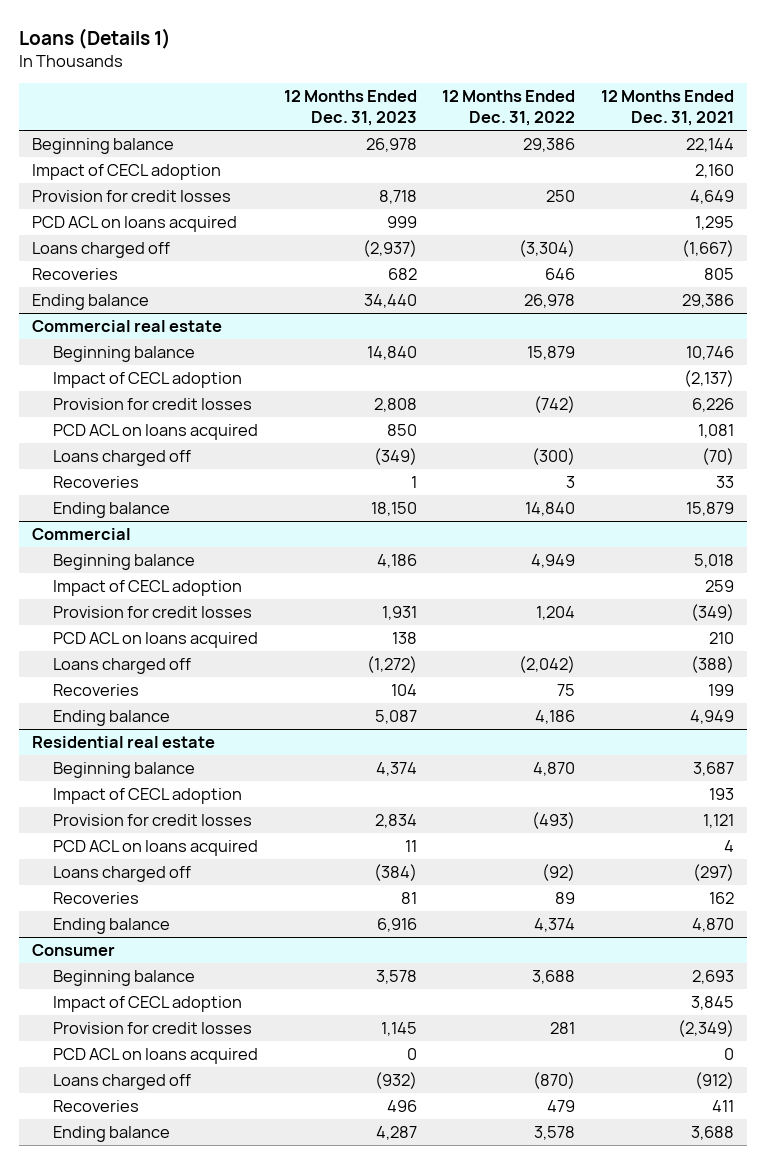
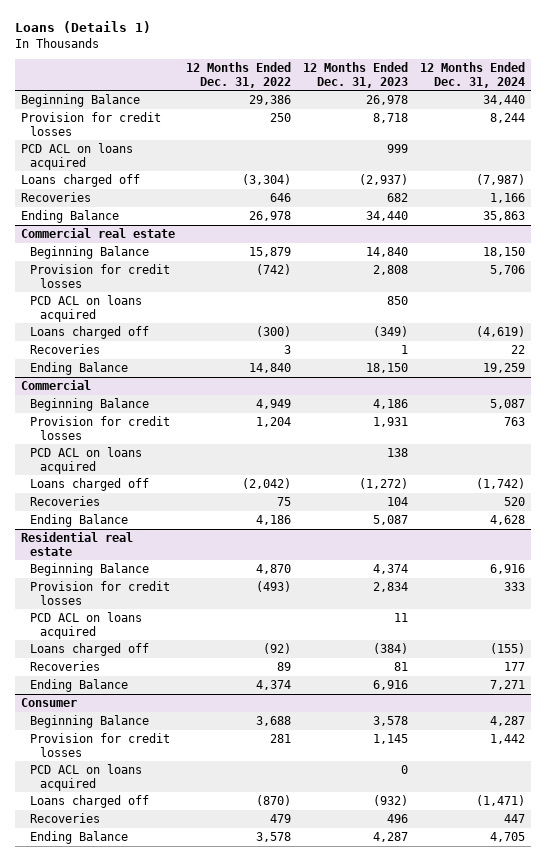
- | 12 Months Ended Dec. 31, 2023 | 12 Months Ended Dec. 31, 2022 | 12 Months Ended Dec. 31, 2021
+ | 12 Months Ended Dec. 31, 2022 | 12 Months Ended Dec. 31, 2023 | 12 Months Ended Dec. 31, 2024
- Beginning balance | 26,978 | 29,386 | 22,144
- Impact of CECL adoption | | | 2,160
+ Beginning Balance | 29,386 | 26,978 | 34,440
- Ending balance | 34,440 | 26,978 | 29,386
+ Ending Balance | 26,978 | 34,440 | 35,863
@ Commercial real estate
- Beginning balance | 14,840 | 15,879 | 10,746
- Impact of CECL adoption | | | (2,137)
+ Beginning Balance | 15,879 | 14,840 | 18,150
- Ending balance | 18,150 | 14,840 | 15,879
+ Ending Balance | 14,840 | 18,150 | 19,259
@ Commercial
- Beginning balance | 4,186 | 4,949 | 5,018
- Impact of CECL adoption | | | 259
+ Beginning Balance | 4,949 | 4,186 | 5,087
- Ending balance | 5,087 | 4,186 | 4,949
+ Ending Balance | 4,186 | 5,087 | 4,628
@ Residential real estate
- Beginning balance | 4,374 | 4,870 | 3,687
- Impact of CECL adoption | | | 193
+ Beginning Balance | 4,870 | 4,374 | 6,916
- Ending balance | 6,916 | 4,374 | 4,870
+ Ending Balance | 4,374 | 6,916 | 7,271
@ Consumer
- Beginning balance | 3,578 | 3,688 | 2,693
- Impact of CECL adoption | | | 3,845
+ Beginning Balance | 3,688 | 3,578 | 4,287
- Ending balance | 4,287 | 3,578 | 3,688
+ Ending Balance | 3,578 | 4,287 | 4,705

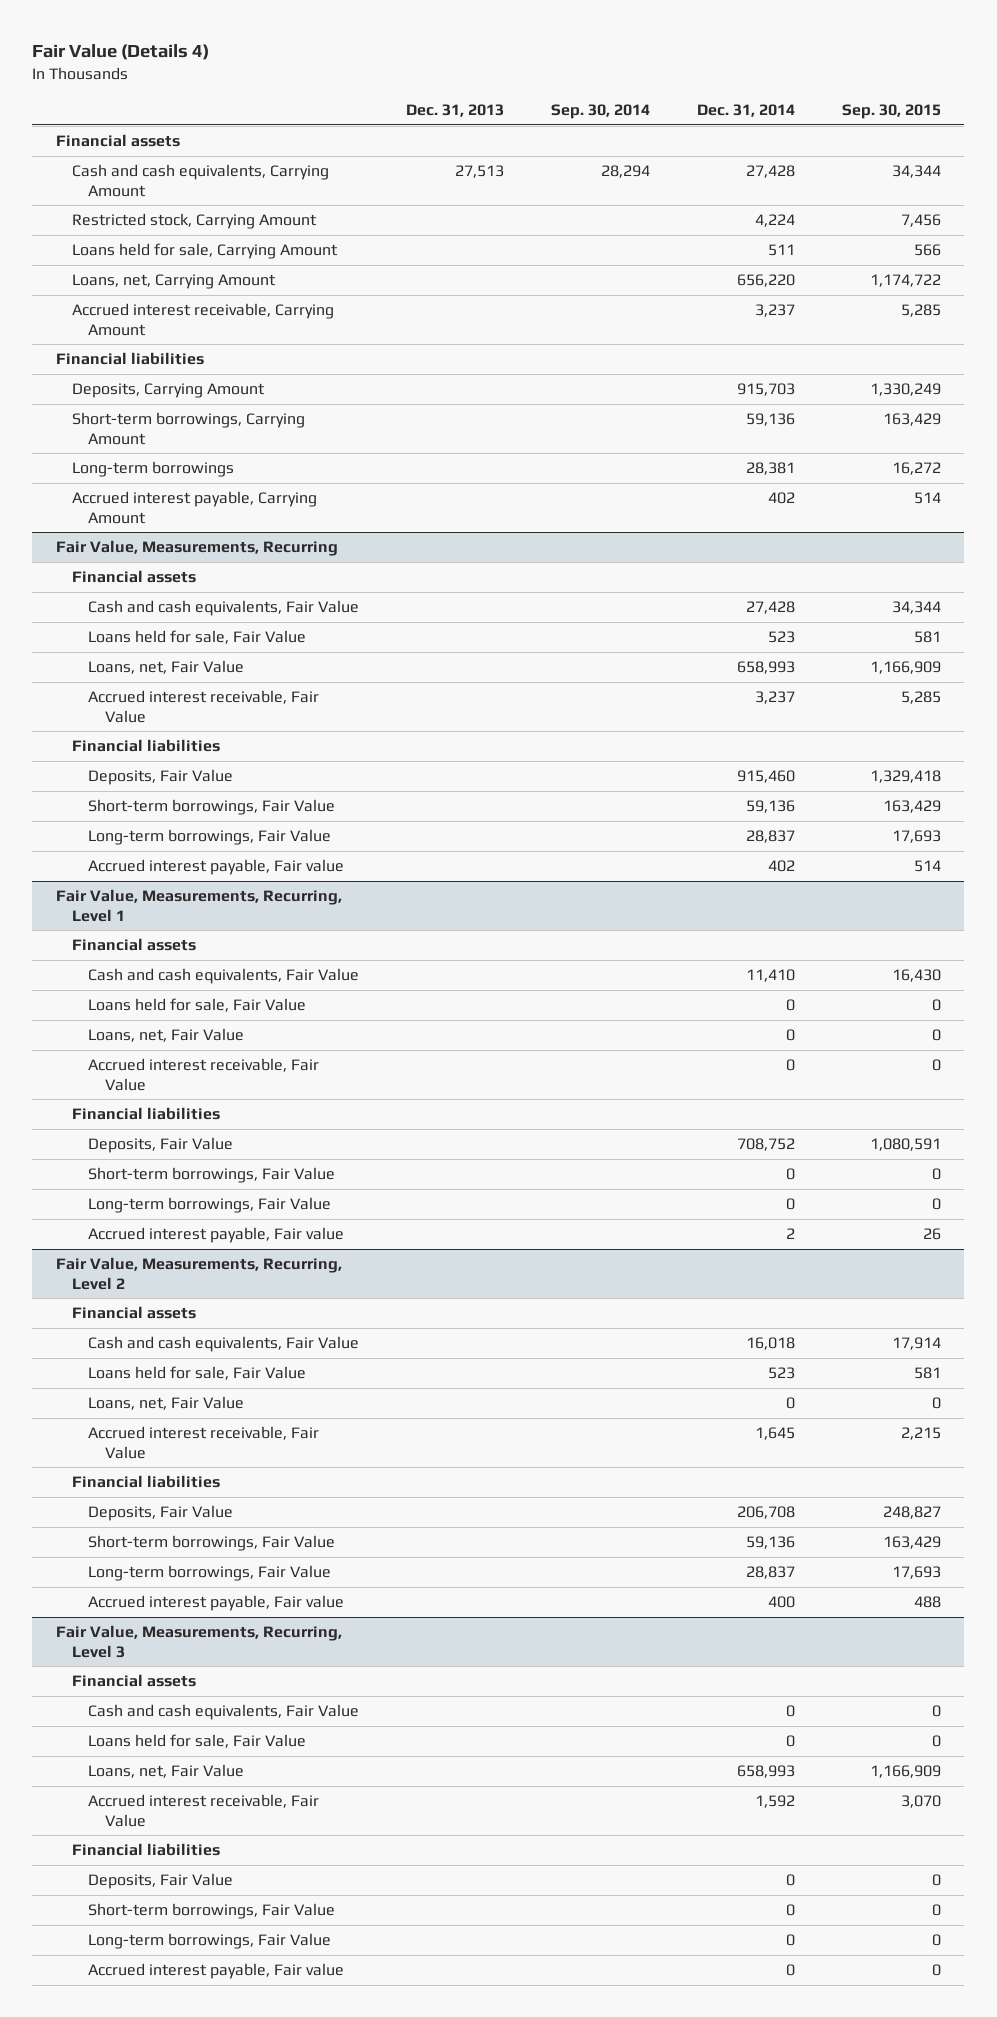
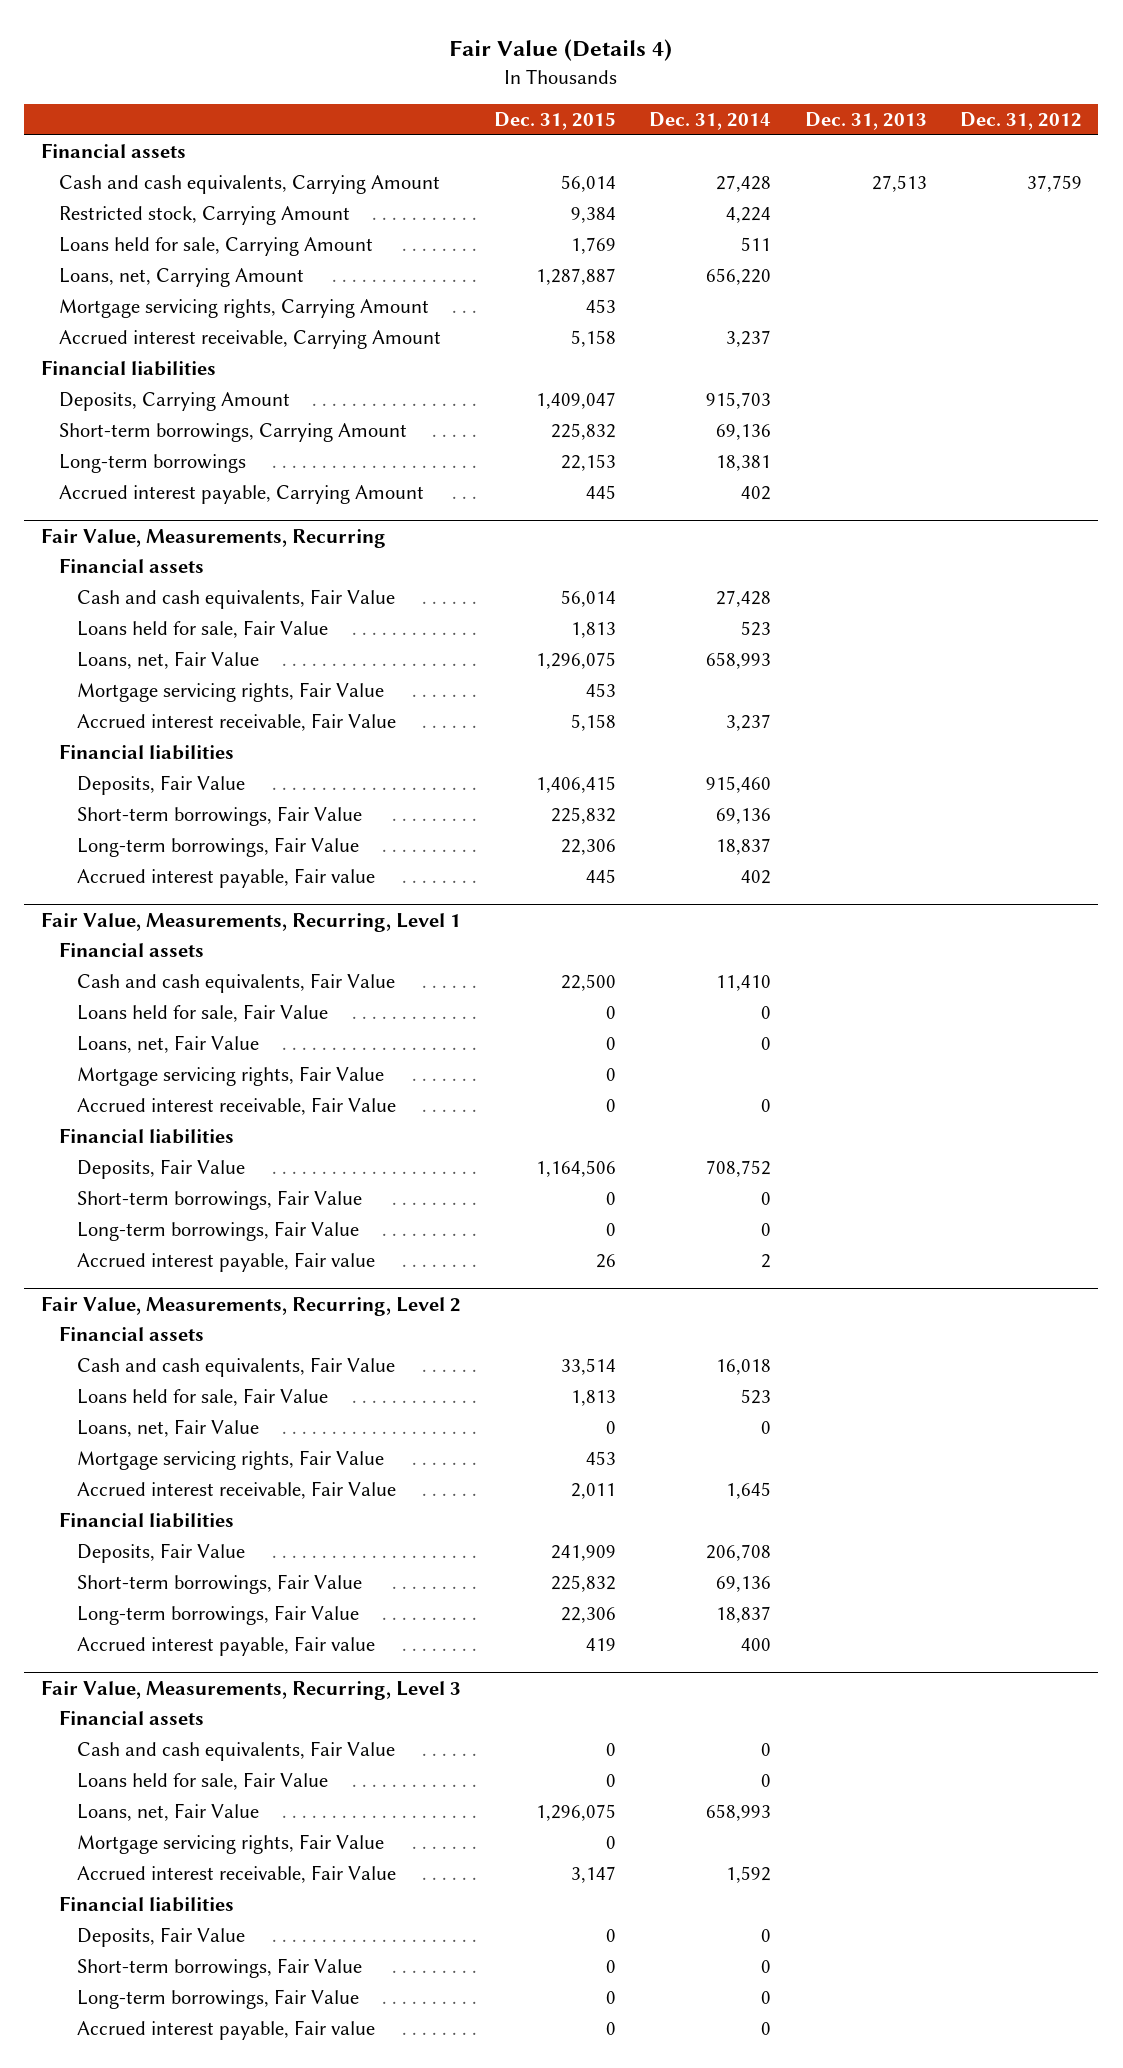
- | Dec. 31, 2013 | Sep. 30, 2014 | Dec. 31, 2014 | Sep. 30, 2015
+ | Dec. 31, 2015 | Dec. 31, 2014 | Dec. 31, 2013 | Dec. 31, 2012
+ Mortgage servicing rights, Carrying Amount | 453 | | |
- Short-term borrowings, Carrying Amount | | | 59,136 | 163,429
- Long-term borrowings | | | 28,381 | 16,272
+ Short-term borrowings, Carrying Amount | 225,832 | 69,136 | |
+ Long-term borrowings | 22,153 | 18,381 | |
@ Fair Value, Measurements, Recurring
+ Mortgage servicing rights, Fair Value | 453 | | |
- Short-term borrowings, Fair Value | | | 59,136 | 163,429
- Long-term borrowings, Fair Value | | | 28,837 | 17,693
+ Short-term borrowings, Fair Value | 225,832 | 69,136 | |
+ Long-term borrowings, Fair Value | 22,306 | 18,837 | |
@ Fair Value, Measurements, Recurring, Level 1
+ Mortgage servicing rights, Fair Value | 0 | | |
@ Fair Value, Measurements, Recurring, Level 2
+ Mortgage servicing rights, Fair Value | 453 | | |
- Short-term borrowings, Fair Value | | | 59,136 | 163,429
- Long-term borrowings, Fair Value | | | 28,837 | 17,693
+ Short-term borrowings, Fair Value | 225,832 | 69,136 | |
+ Long-term borrowings, Fair Value | 22,306 | 18,837 | |
@ Fair Value, Measurements, Recurring, Level 3
+ Mortgage servicing rights, Fair Value | 0 | | |

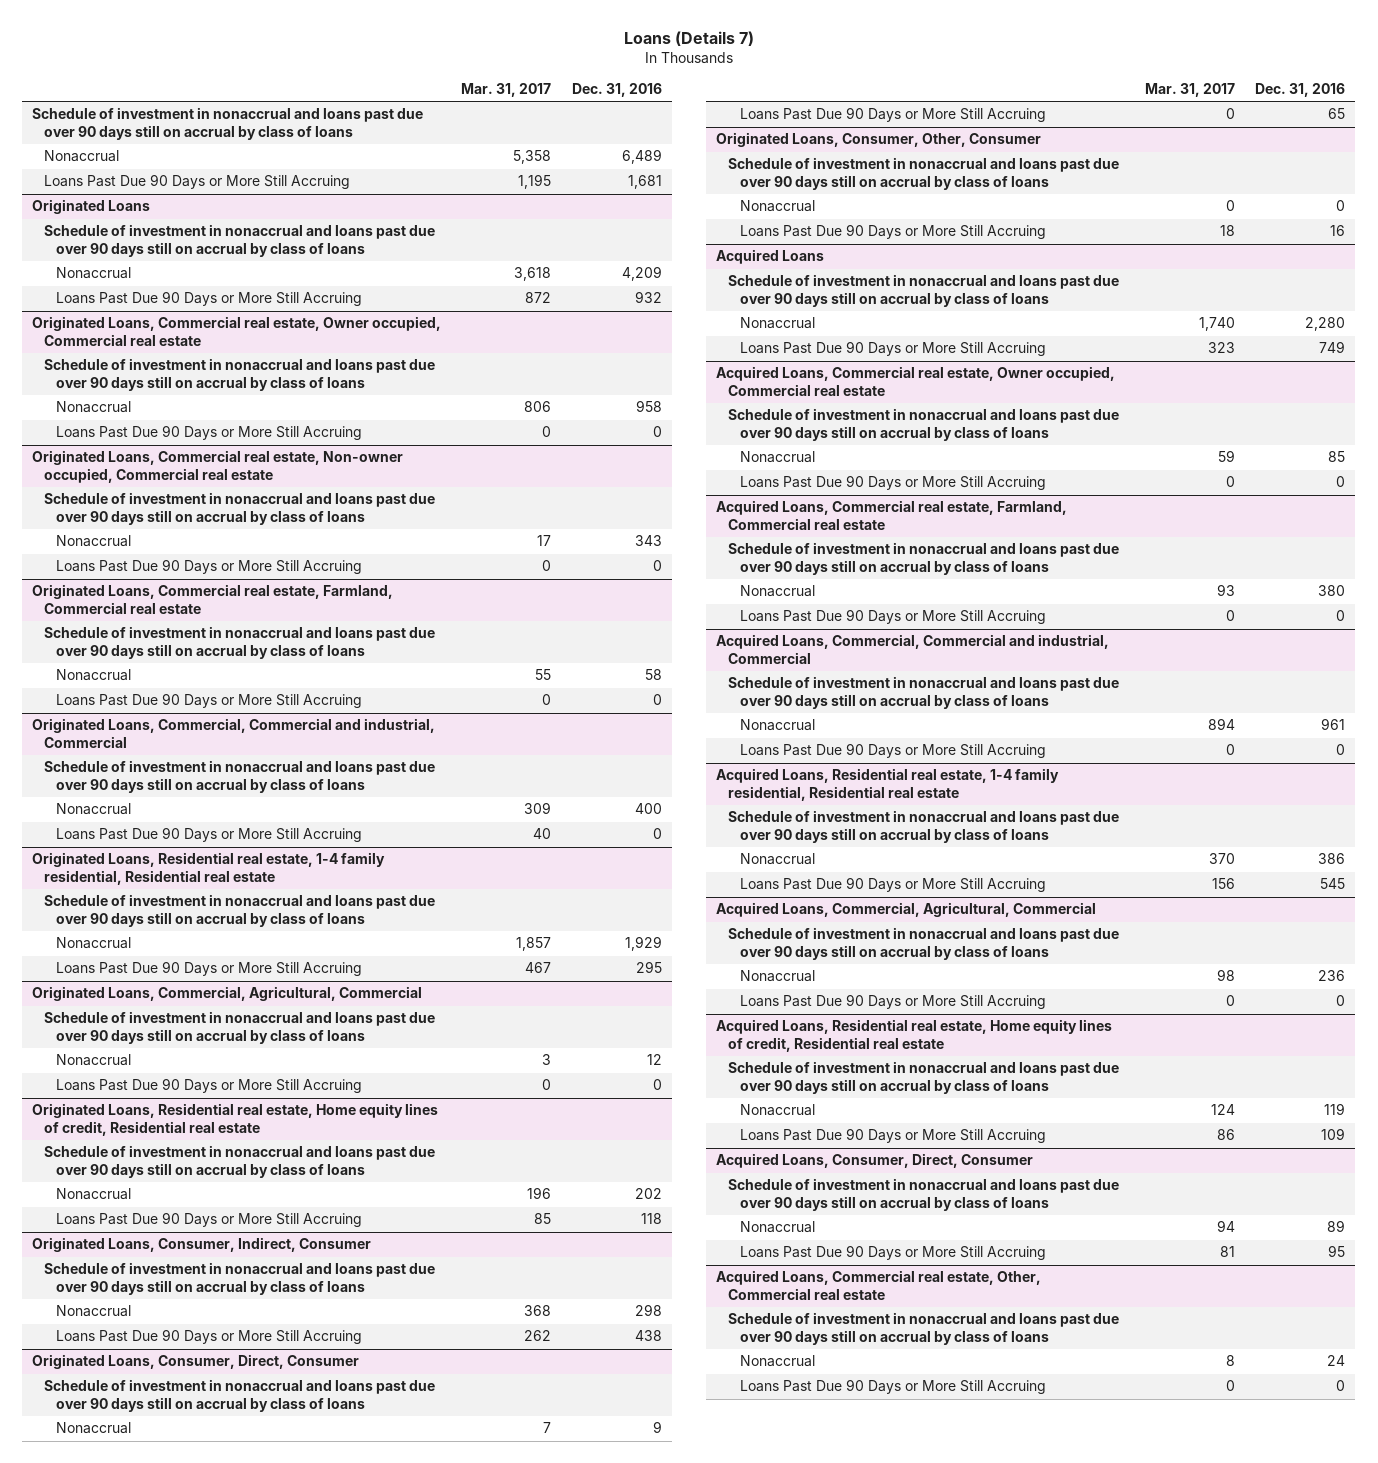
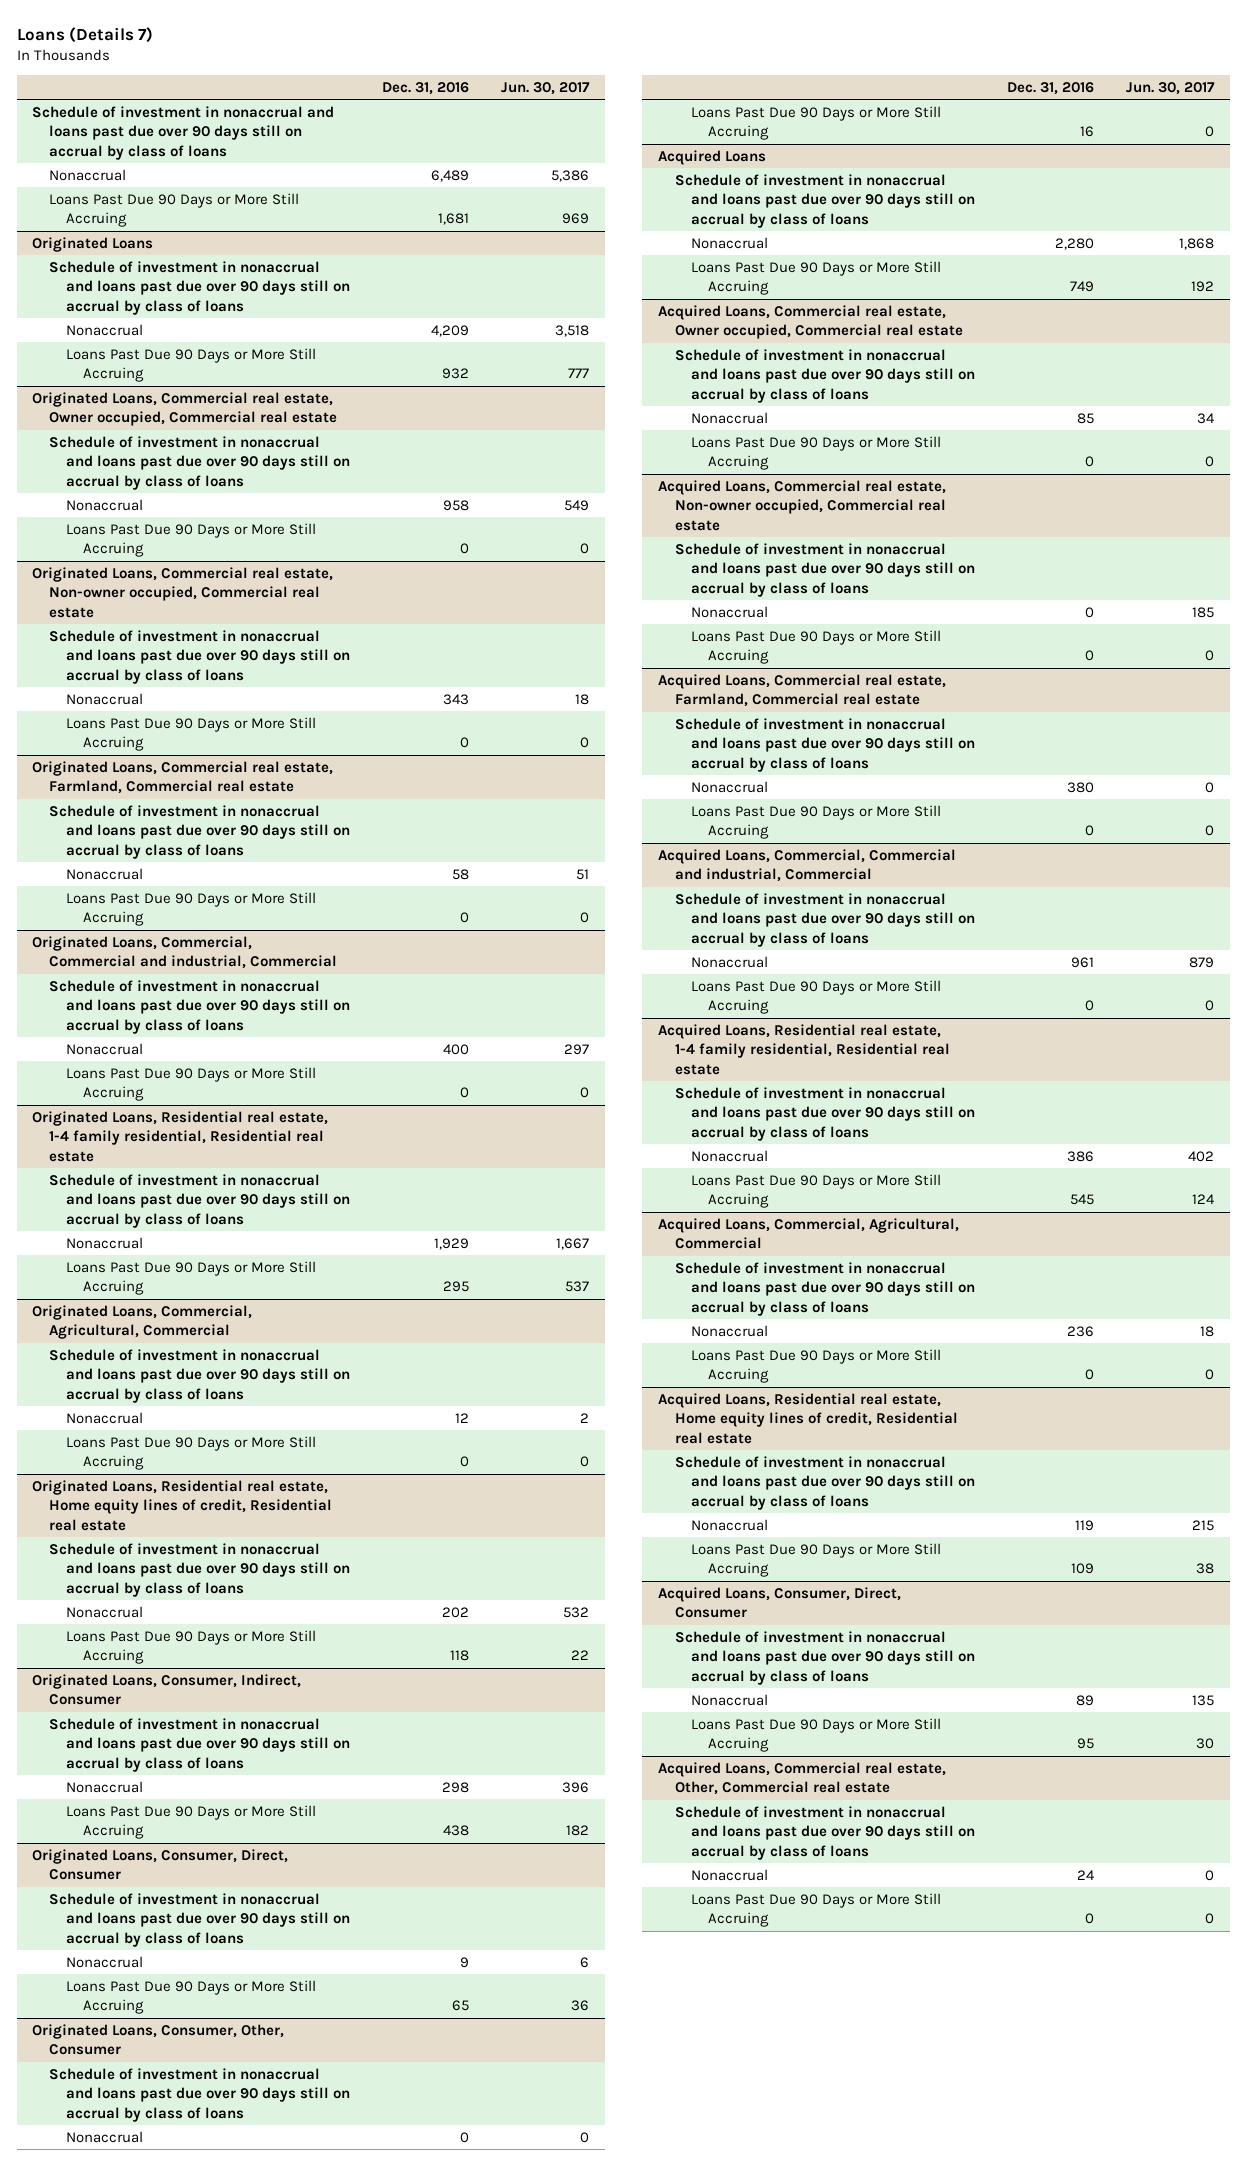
- | Mar. 31, 2017 | Dec. 31, 2016
+ | Dec. 31, 2016 | Jun. 30, 2017
+ Acquired Loans, Commercial real estate, Non-owner occupied, Commercial real estate
+ Schedule of investment in nonaccrual and loans past due over 90 days still on accrual by class of loans
+ Nonaccrual | 0 | 185
+ Loans Past Due 90 Days or More Still Accruing | 0 | 0

